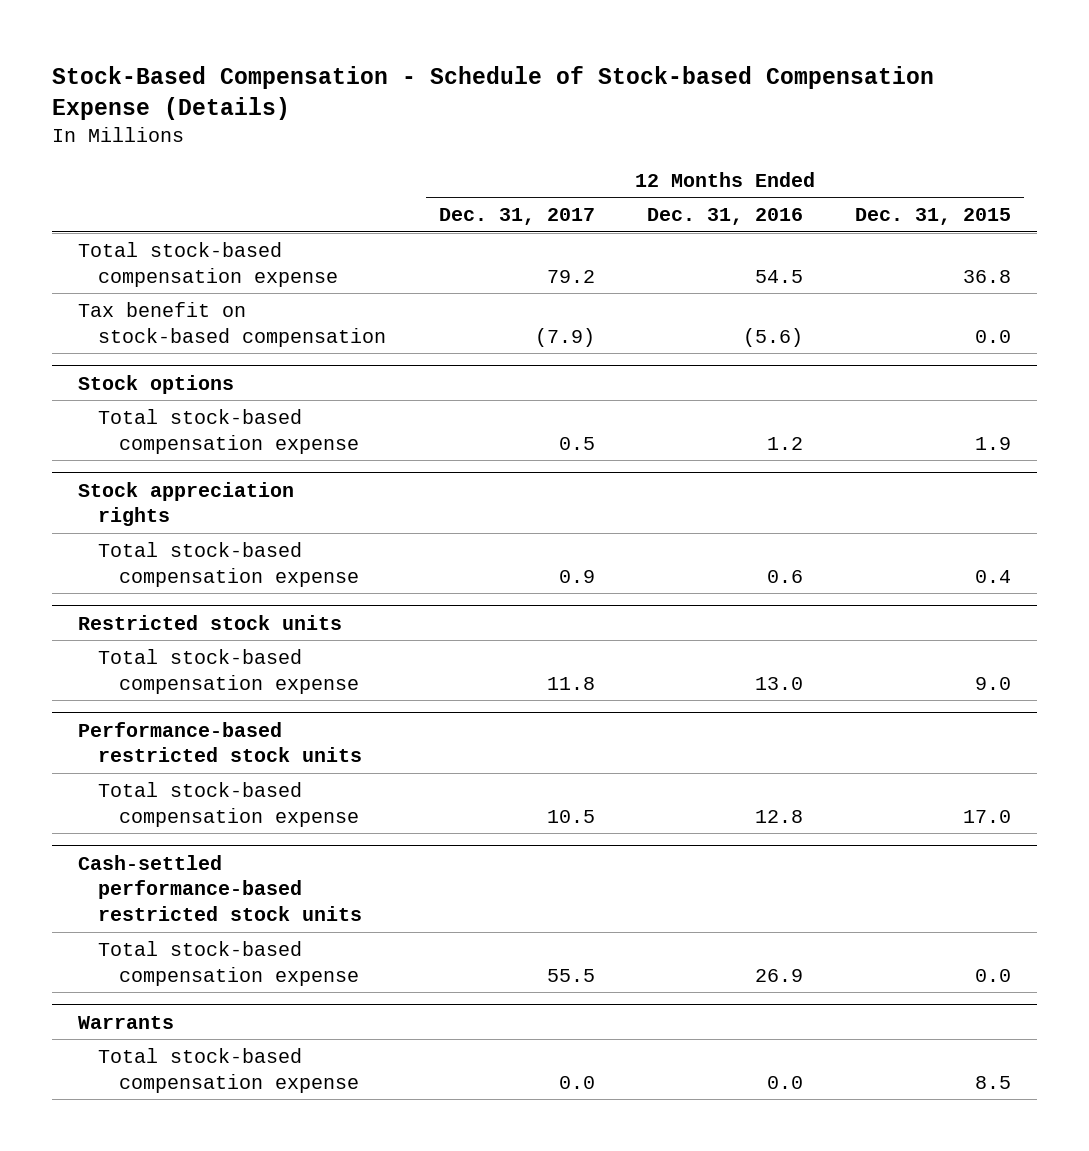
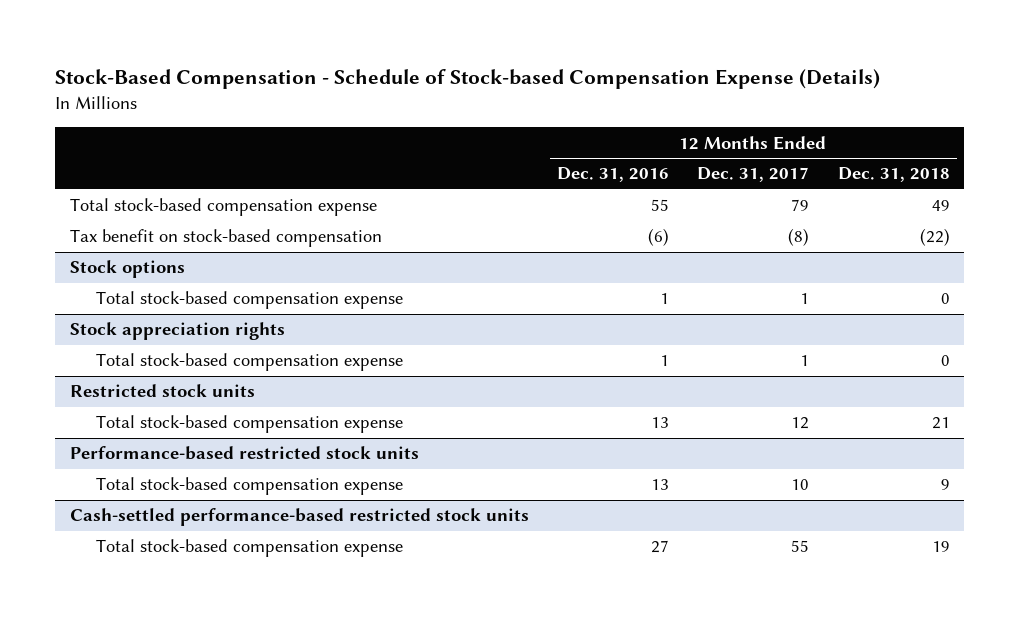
- | 12 Months Ended Dec. 31, 2017 | 12 Months Ended Dec. 31, 2016 | 12 Months Ended Dec. 31, 2015
+ | 12 Months Ended Dec. 31, 2016 | 12 Months Ended Dec. 31, 2017 | 12 Months Ended Dec. 31, 2018
- Total stock-based compensation expense | 79.2 | 54.5 | 36.8
- Tax benefit on stock-based compensation | (7.9) | (5.6) | 0.0
+ Total stock-based compensation expense | 55 | 79 | 49
+ Tax benefit on stock-based compensation | (6) | (8) | (22)
@ Stock options
- Total stock-based compensation expense | 0.5 | 1.2 | 1.9
+ Total stock-based compensation expense | 1 | 1 | 0
@ Stock appreciation rights
- Total stock-based compensation expense | 0.9 | 0.6 | 0.4
+ Total stock-based compensation expense | 1 | 1 | 0
@ Restricted stock units
- Total stock-based compensation expense | 11.8 | 13.0 | 9.0
+ Total stock-based compensation expense | 13 | 12 | 21
@ Performance-based restricted stock units
- Total stock-based compensation expense | 10.5 | 12.8 | 17.0
+ Total stock-based compensation expense | 13 | 10 | 9
@ Cash-settled performance-based restricted stock units
- Total stock-based compensation expense | 55.5 | 26.9 | 0.0
- Warrants
- Total stock-based compensation expense | 0.0 | 0.0 | 8.5
@ Cash-settled performance-based restricted stock units
+ Total stock-based compensation expense | 27 | 55 | 19

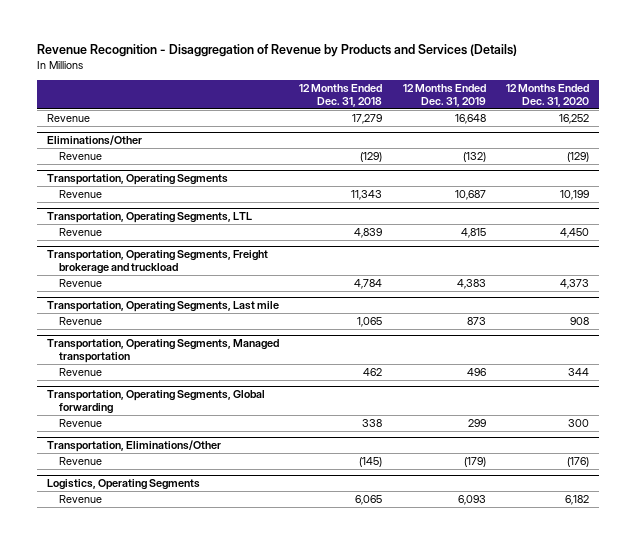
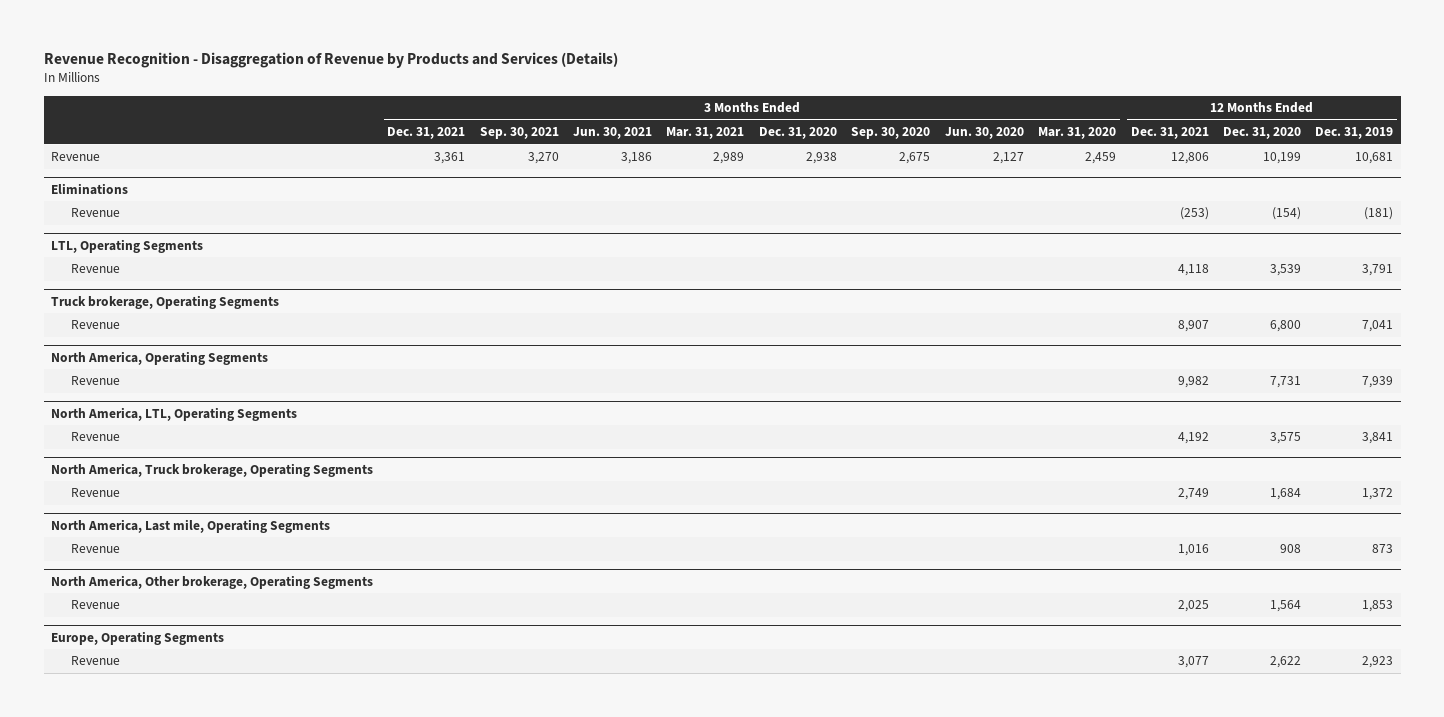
- | 12 Months Ended Dec. 31, 2018 | 12 Months Ended Dec. 31, 2019 | 12 Months Ended Dec. 31, 2020
+ | 3 Months Ended Dec. 31, 2021 | 3 Months Ended Sep. 30, 2021 | 3 Months Ended Jun. 30, 2021 | 3 Months Ended Mar. 31, 2021 | 3 Months Ended Dec. 31, 2020 | 3 Months Ended Sep. 30, 2020 | 3 Months Ended Jun. 30, 2020 | 3 Months Ended Mar. 31, 2020 | 12 Months Ended Dec. 31, 2021 | 12 Months Ended Dec. 31, 2020 | 12 Months Ended Dec. 31, 2019
- Revenue | 17,279 | 16,648 | 16,252
- Eliminations/Other
- Revenue | (129) | (132) | (129)
- Transportation, Operating Segments
- Revenue | 11,343 | 10,687 | 10,199
- Transportation, Operating Segments, LTL
- Revenue | 4,839 | 4,815 | 4,450
- Transportation, Operating Segments, Freight brokerage and truckload
- Revenue | 4,784 | 4,383 | 4,373
- Transportation, Operating Segments, Last mile
+ Revenue | 3,361 | 3,270 | 3,186 | 2,989 | 2,938 | 2,675 | 2,127 | 2,459 | 12,806 | 10,199 | 10,681
+ Eliminations
+ Revenue | | | | | | | | | (253) | (154) | (181)
+ LTL, Operating Segments
+ Revenue | | | | | | | | | 4,118 | 3,539 | 3,791
+ Truck brokerage, Operating Segments
+ Revenue | | | | | | | | | 8,907 | 6,800 | 7,041
+ North America, Operating Segments
+ Revenue | | | | | | | | | 9,982 | 7,731 | 7,939
+ North America, LTL, Operating Segments
+ Revenue | | | | | | | | | 4,192 | 3,575 | 3,841
+ North America, Truck brokerage, Operating Segments
+ Revenue | | | | | | | | | 2,749 | 1,684 | 1,372
+ North America, Last mile, Operating Segments
- Transportation, Operating Segments, Managed transportation
- Revenue | 462 | 496 | 344
- Transportation, Operating Segments, Global forwarding
- Revenue | 338 | 299 | 300
- Transportation, Eliminations/Other
- Revenue | (145) | (179) | (176)
- Logistics, Operating Segments
- Revenue | 6,065 | 6,093 | 6,182
+ North America, Other brokerage, Operating Segments
+ Revenue | | | | | | | | | 2,025 | 1,564 | 1,853
+ Europe, Operating Segments
+ Revenue | | | | | | | | | 3,077 | 2,622 | 2,923

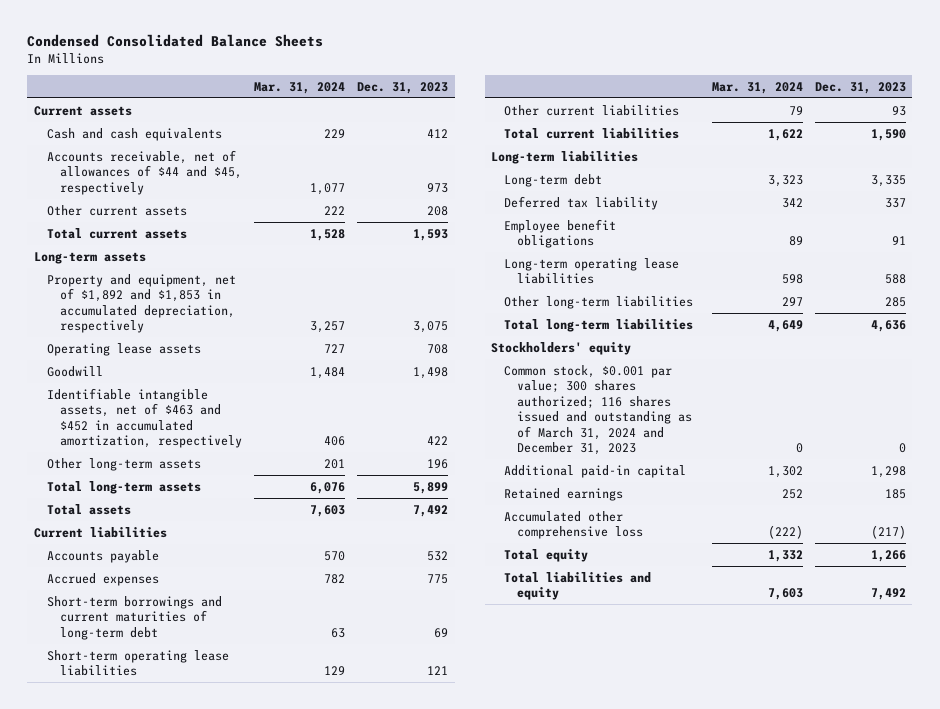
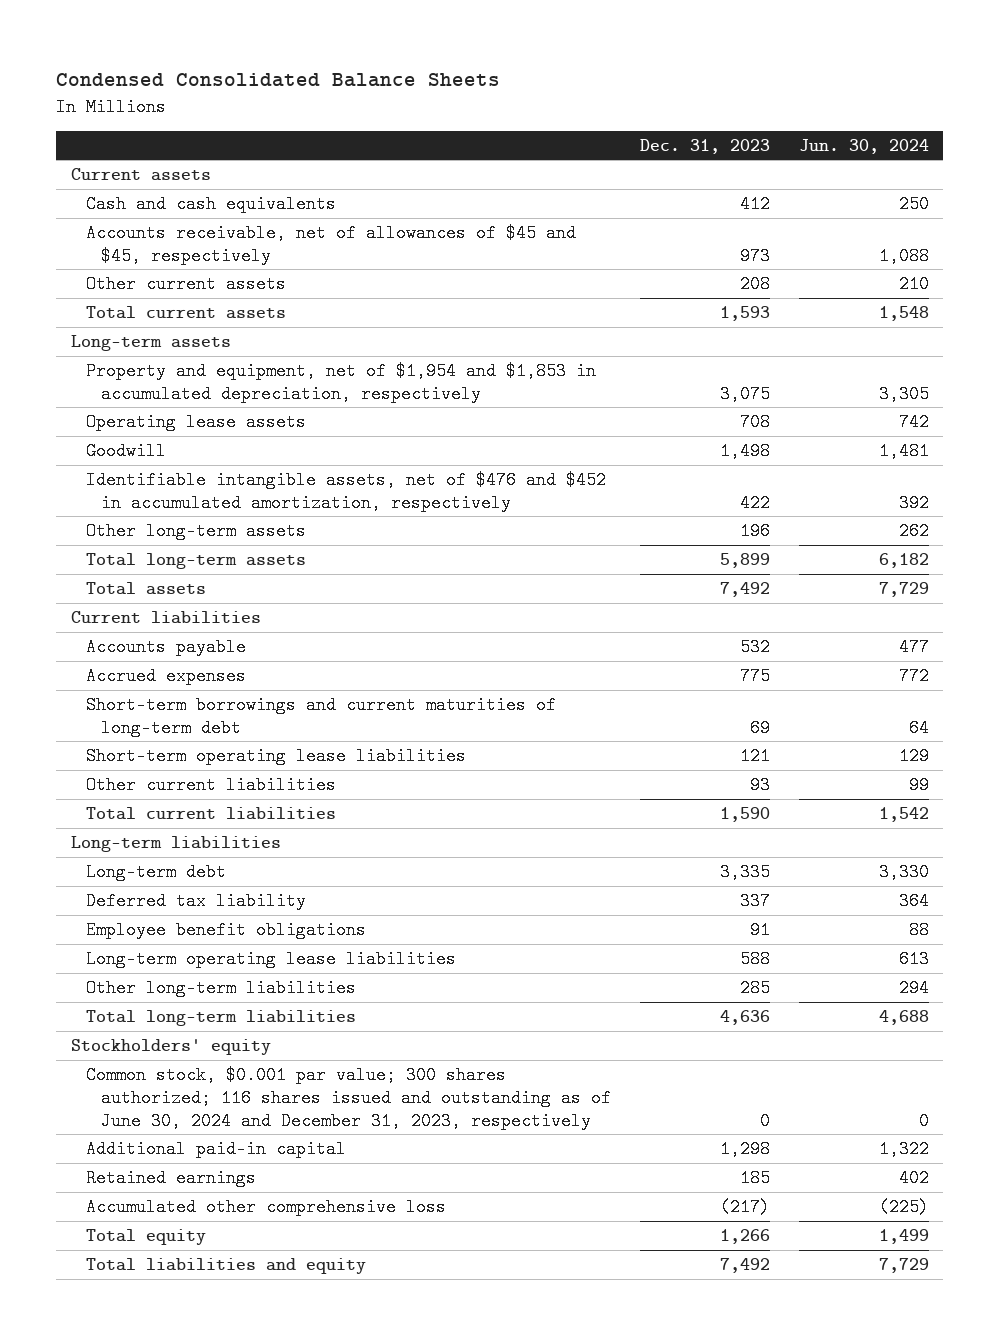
- | Mar. 31, 2024 | Dec. 31, 2023
+ | Dec. 31, 2023 | Jun. 30, 2024
- Accounts receivable, net of allowances of $44 and $45, respectively | 1,077 | 973
+ Accounts receivable, net of allowances of $45 and $45, respectively | 973 | 1,088
- Property and equipment, net of $1,892 and $1,853 in accumulated depreciation, respectively | 3,257 | 3,075
+ Property and equipment, net of $1,954 and $1,853 in accumulated depreciation, respectively | 3,075 | 3,305
- Identifiable intangible assets, net of $463 and $452 in accumulated amortization, respectively | 406 | 422
+ Identifiable intangible assets, net of $476 and $452 in accumulated amortization, respectively | 422 | 392
- Common stock, $0.001 par value; 300 shares authorized; 116 shares issued and outstanding as of March 31, 2024 and December 31, 2023 | 0 | 0
+ Common stock, $0.001 par value; 300 shares authorized; 116 shares issued and outstanding as of June 30, 2024 and December 31, 2023, respectively | 0 | 0

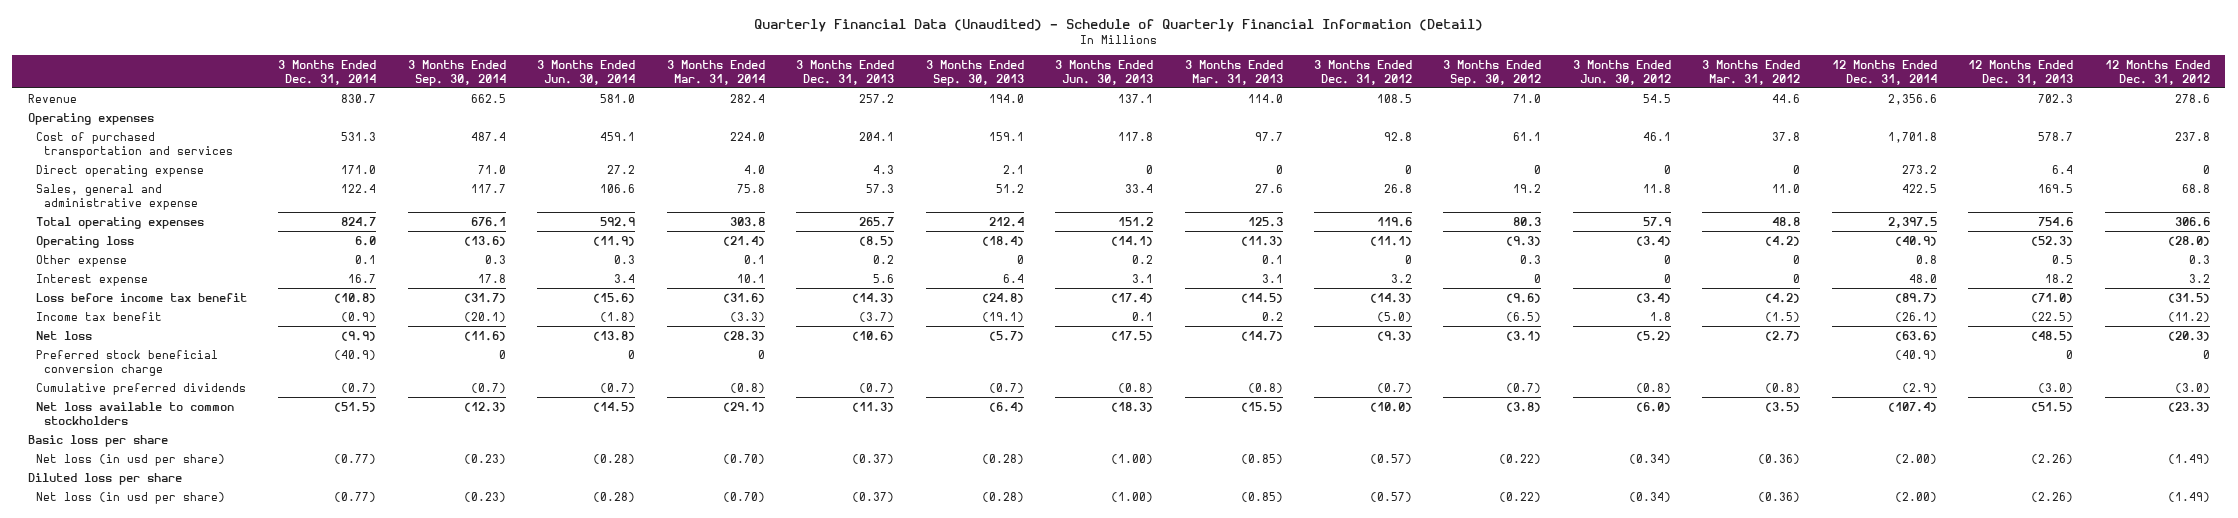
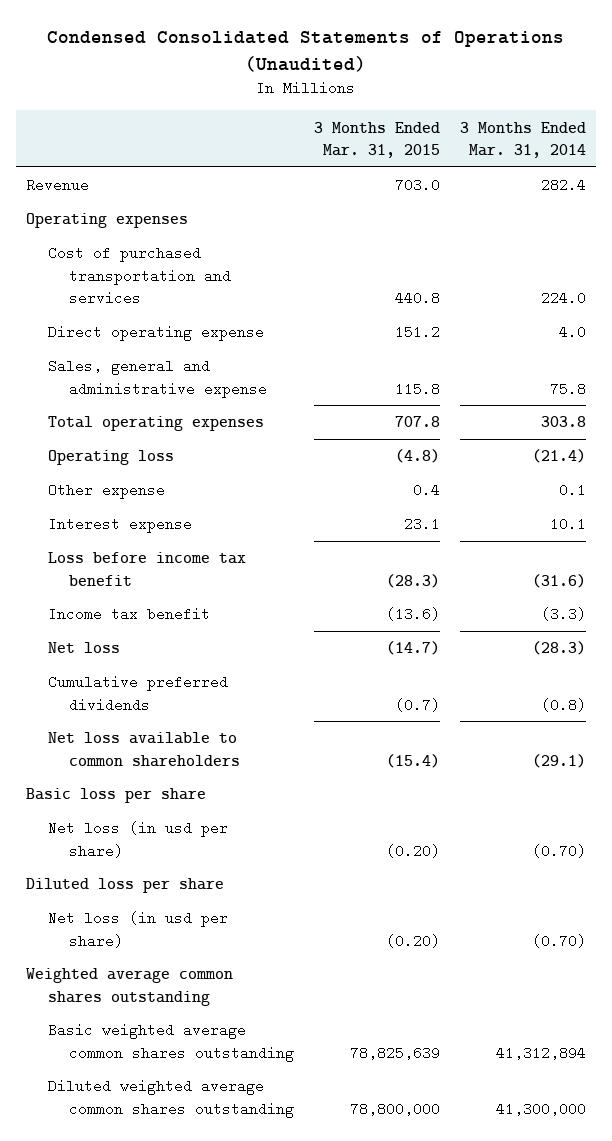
- Quarterly Financial Data (Unaudited) - Schedule of Quarterly Financial Information (Detail)
+ Condensed Consolidated Statements of Operations (Unaudited)
- | 3 Months Ended Dec. 31, 2014 | 3 Months Ended Sep. 30, 2014 | 3 Months Ended Jun. 30, 2014 | 3 Months Ended Mar. 31, 2014 | 3 Months Ended Dec. 31, 2013 | 3 Months Ended Sep. 30, 2013 | 3 Months Ended Jun. 30, 2013 | 3 Months Ended Mar. 31, 2013 | 3 Months Ended Dec. 31, 2012 | 3 Months Ended Sep. 30, 2012 | 3 Months Ended Jun. 30, 2012 | 3 Months Ended Mar. 31, 2012 | 12 Months Ended Dec. 31, 2014 | 12 Months Ended Dec. 31, 2013 | 12 Months Ended Dec. 31, 2012
+ | 3 Months Ended Mar. 31, 2015 | 3 Months Ended Mar. 31, 2014
- Preferred stock beneficial conversion charge | (40.9) | 0 | 0 | 0 | | | | | | | | | (40.9) | 0 | 0
- Net loss available to common stockholders | (51.5) | (12.3) | (14.5) | (29.1) | (11.3) | (6.4) | (18.3) | (15.5) | (10.0) | (3.8) | (6.0) | (3.5) | (107.4) | (51.5) | (23.3)
+ Net loss available to common shareholders | (15.4) | (29.1)
+ Weighted average common shares outstanding
+ Basic weighted average common shares outstanding | 78,825,639 | 41,312,894
+ Diluted weighted average common shares outstanding | 78,800,000 | 41,300,000

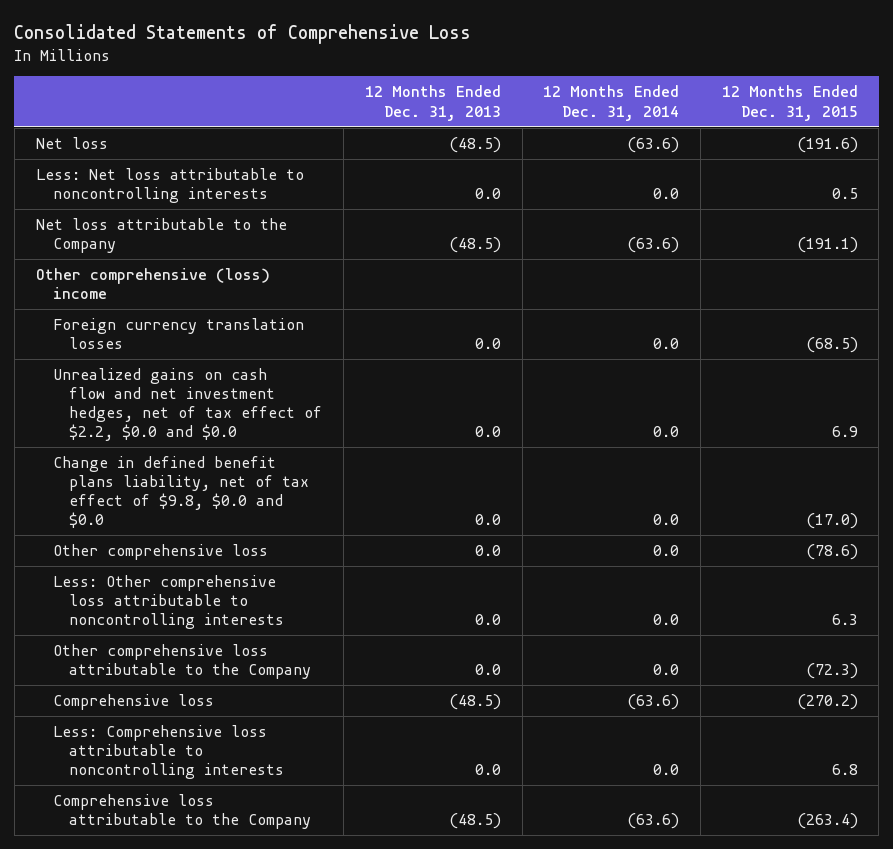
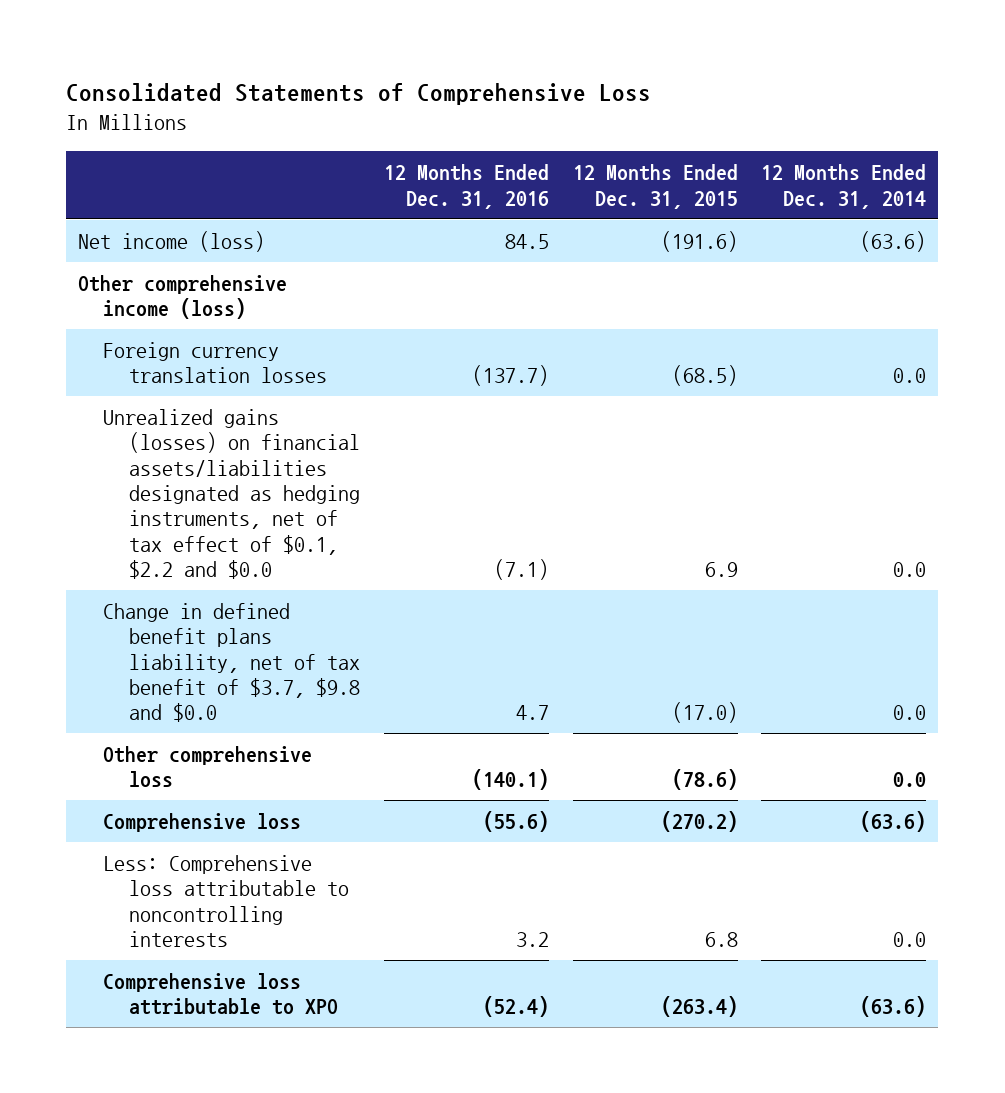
- | 12 Months Ended Dec. 31, 2013 | 12 Months Ended Dec. 31, 2014 | 12 Months Ended Dec. 31, 2015
+ | 12 Months Ended Dec. 31, 2016 | 12 Months Ended Dec. 31, 2015 | 12 Months Ended Dec. 31, 2014
- Net loss | (48.5) | (63.6) | (191.6)
- Less: Net loss attributable to noncontrolling interests | 0.0 | 0.0 | 0.5
- Net loss attributable to the Company | (48.5) | (63.6) | (191.1)
- Other comprehensive (loss) income
+ Net income (loss) | 84.5 | (191.6) | (63.6)
+ Other comprehensive income (loss)
- Unrealized gains on cash flow and net investment hedges, net of tax effect of $2.2, $0.0 and $0.0 | 0.0 | 0.0 | 6.9
- Change in defined benefit plans liability, net of tax effect of $9.8, $0.0 and $0.0 | 0.0 | 0.0 | (17.0)
+ Unrealized gains (losses) on financial assets/liabilities designated as hedging instruments, net of tax effect of $0.1, $2.2 and $0.0 | (7.1) | 6.9 | 0.0
+ Change in defined benefit plans liability, net of tax benefit of $3.7, $9.8 and $0.0 | 4.7 | (17.0) | 0.0
- Less: Other comprehensive loss attributable to noncontrolling interests | 0.0 | 0.0 | 6.3
- Other comprehensive loss attributable to the Company | 0.0 | 0.0 | (72.3)
- Comprehensive loss attributable to the Company | (48.5) | (63.6) | (263.4)
+ Comprehensive loss attributable to XPO | (52.4) | (263.4) | (63.6)

